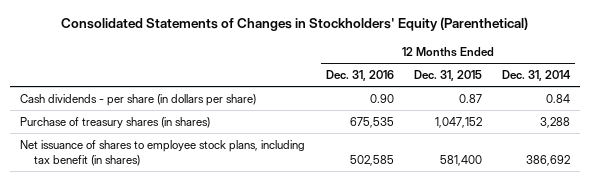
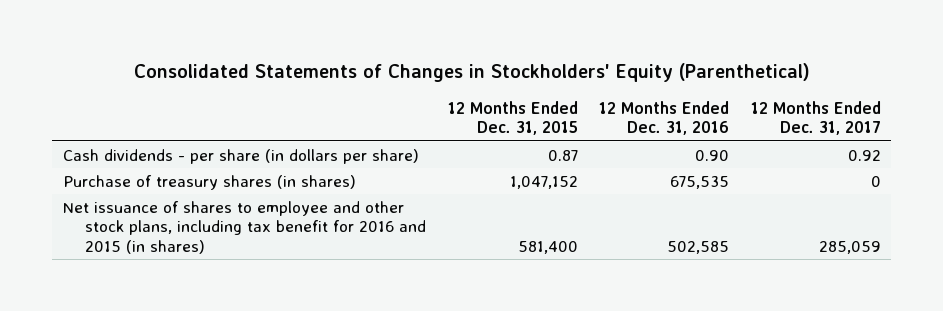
- | 12 Months Ended Dec. 31, 2016 | 12 Months Ended Dec. 31, 2015 | 12 Months Ended Dec. 31, 2014
+ | 12 Months Ended Dec. 31, 2015 | 12 Months Ended Dec. 31, 2016 | 12 Months Ended Dec. 31, 2017
- Net issuance of shares to employee stock plans, including tax benefit (in shares) | 502,585 | 581,400 | 386,692
+ Net issuance of shares to employee and other stock plans, including tax benefit for 2016 and 2015 (in shares) | 581,400 | 502,585 | 285,059

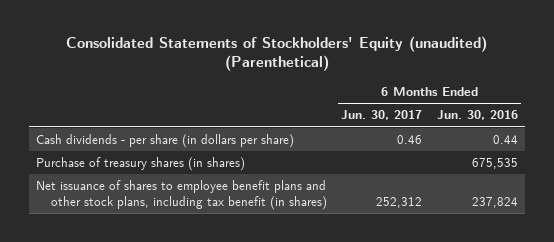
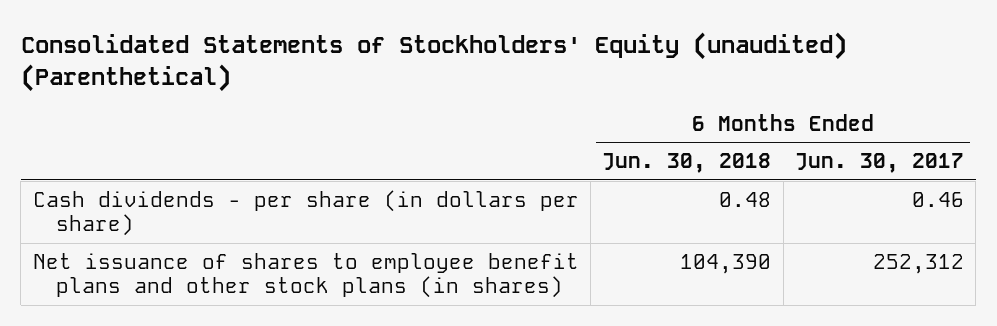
- | 6 Months Ended Jun. 30, 2017 | 6 Months Ended Jun. 30, 2016
+ | 6 Months Ended Jun. 30, 2018 | 6 Months Ended Jun. 30, 2017
- Purchase of treasury shares (in shares) | | 675,535
- Net issuance of shares to employee benefit plans and other stock plans, including tax benefit (in shares) | 252,312 | 237,824
+ Net issuance of shares to employee benefit plans and other stock plans (in shares) | 104,390 | 252,312

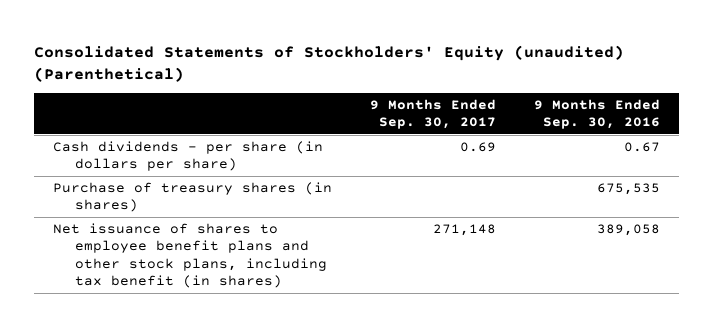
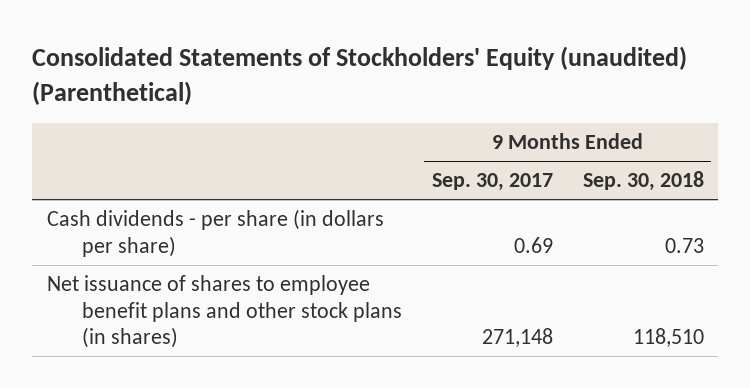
- | 9 Months Ended Sep. 30, 2017 | 9 Months Ended Sep. 30, 2016
+ | 9 Months Ended Sep. 30, 2017 | 9 Months Ended Sep. 30, 2018
- Purchase of treasury shares (in shares) | | 675,535
- Net issuance of shares to employee benefit plans and other stock plans, including tax benefit (in shares) | 271,148 | 389,058
+ Net issuance of shares to employee benefit plans and other stock plans (in shares) | 271,148 | 118,510

